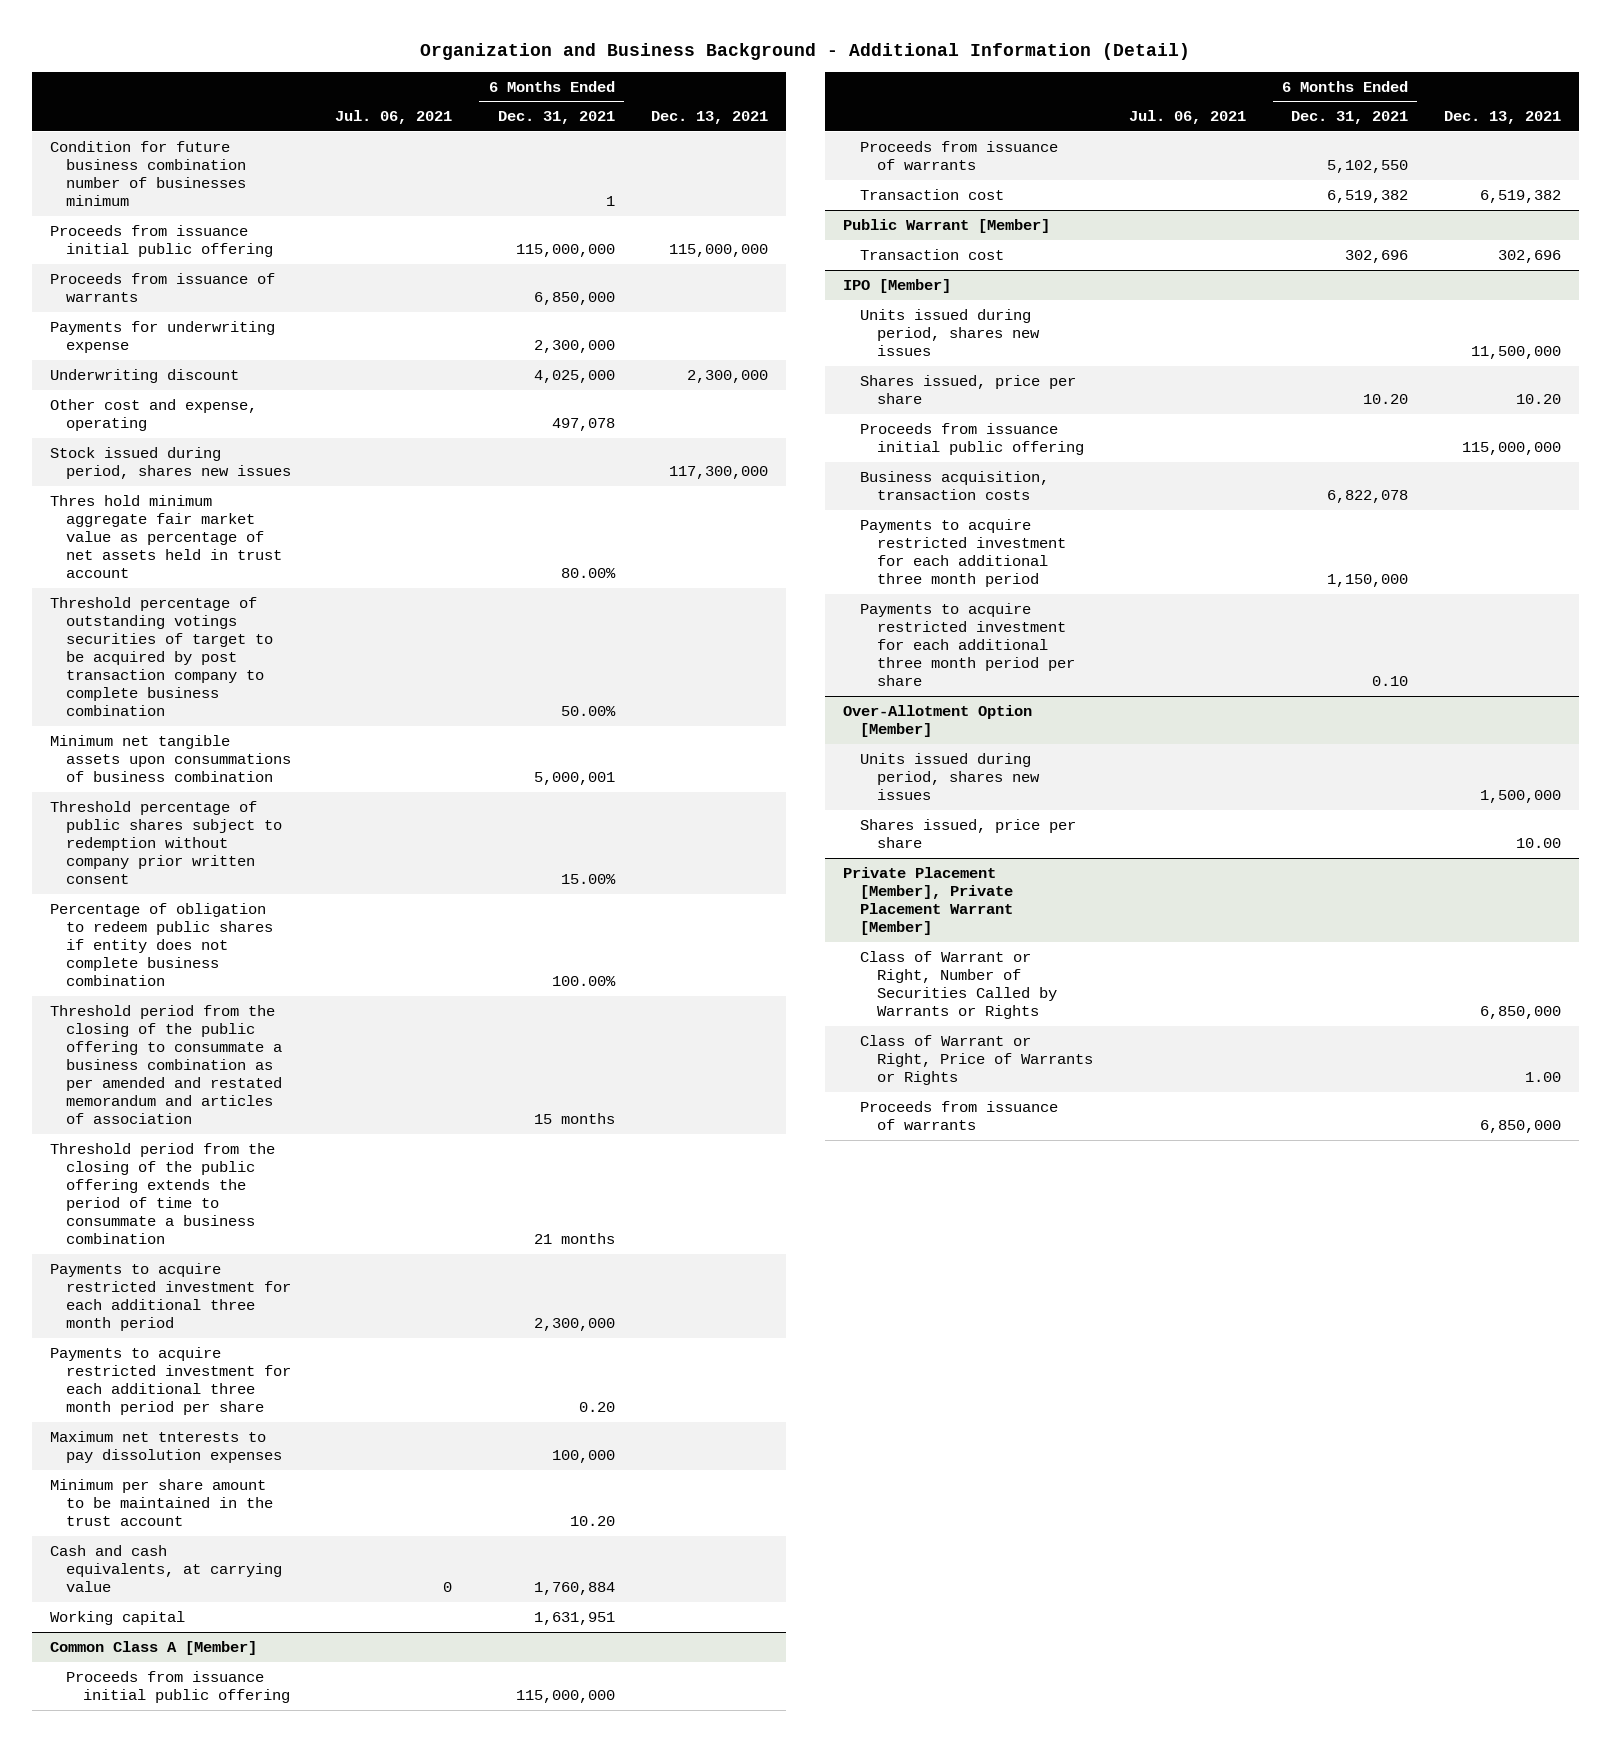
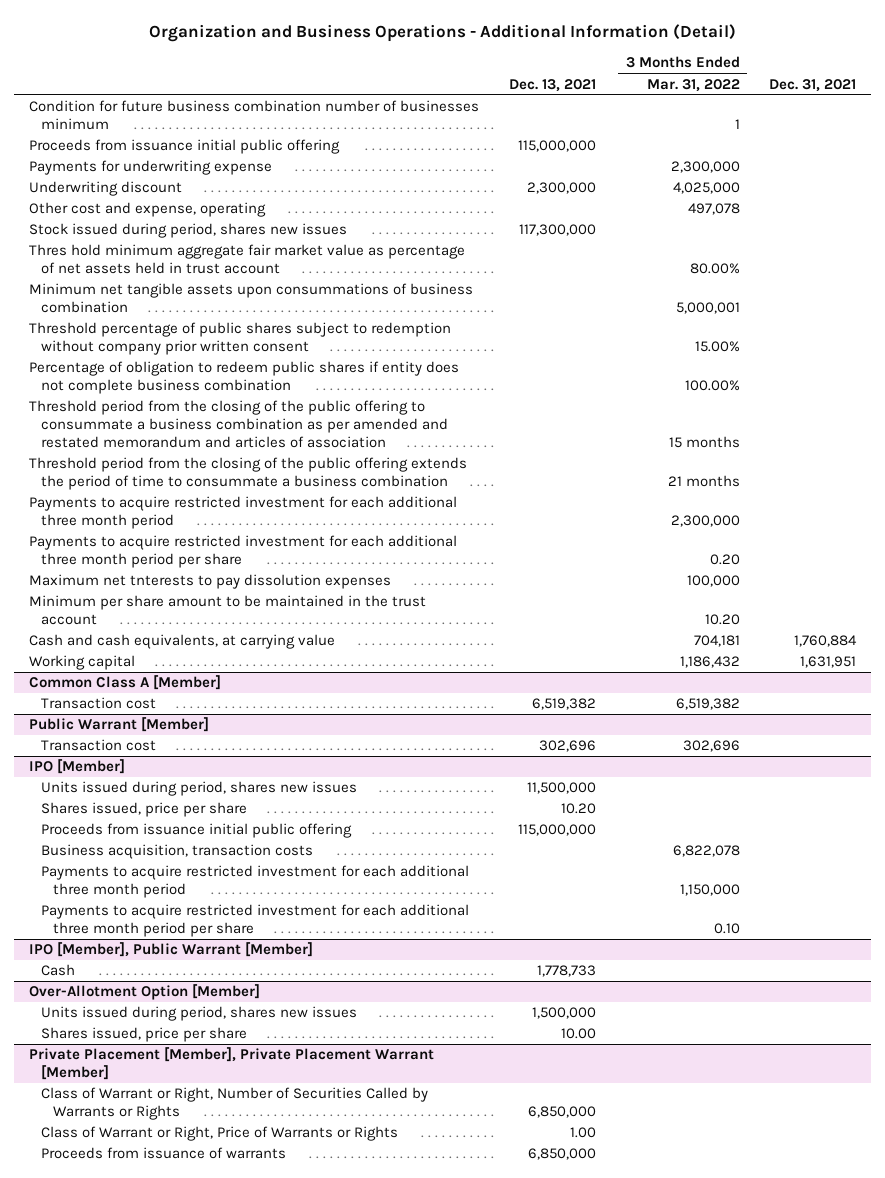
- Organization and Business Background - Additional Information (Detail)
+ Organization and Business Operations - Additional Information (Detail)
- | Jul. 06, 2021 | 6 Months Ended Dec. 31, 2021 | Dec. 13, 2021
+ | Dec. 13, 2021 | 3 Months Ended Mar. 31, 2022 | Dec. 31, 2021
- Proceeds from issuance of warrants | | 6,850,000 |
- Threshold percentage of outstanding votings securities of target to be acquired by post transaction company to complete business combination | | 50.00% |
@ Common Class A [Member]
- Proceeds from issuance initial public offering | | 115,000,000 |
- Proceeds from issuance of warrants | | 5,102,550 |
+ IPO [Member], Public Warrant [Member]
+ Cash | 1,778,733 | |

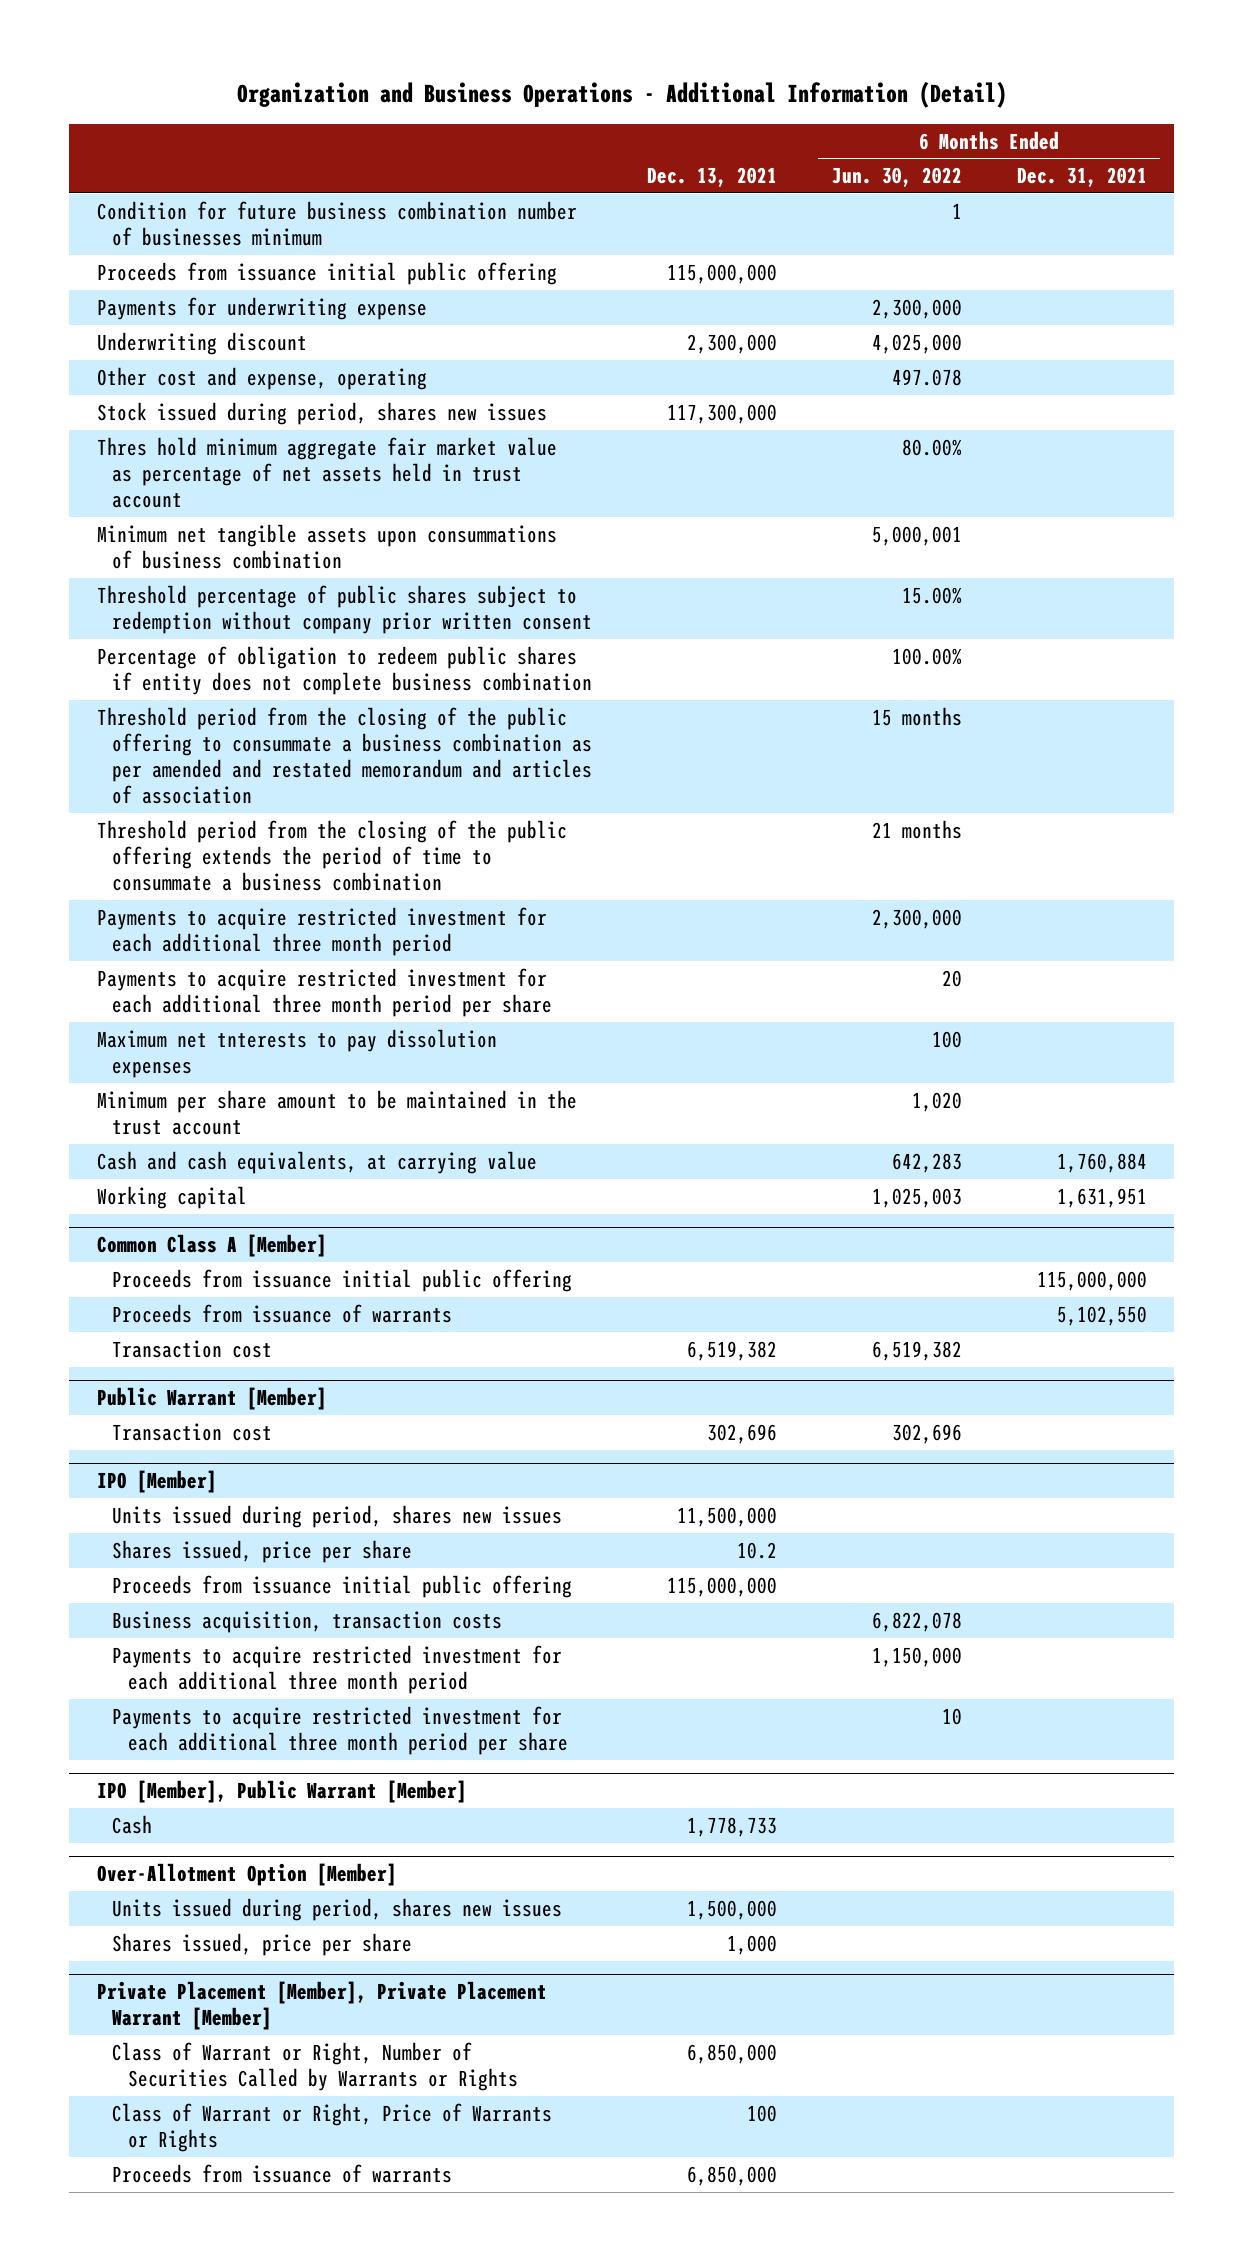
- | Dec. 13, 2021 | 3 Months Ended Mar. 31, 2022 | Dec. 31, 2021
+ | Dec. 13, 2021 | 6 Months Ended Jun. 30, 2022 | 6 Months Ended Dec. 31, 2021
@ Common Class A [Member]
+ Proceeds from issuance initial public offering | | | 115,000,000
+ Proceeds from issuance of warrants | | | 5,102,550
@ IPO [Member]
- Shares issued, price per share | 10.20 | |
+ Shares issued, price per share | 10.2 | |
@ Over-Allotment Option [Member]
- Shares issued, price per share | 10.00 | |
+ Shares issued, price per share | 1,000 | |
@ Private Placement [Member], Private Placement Warrant [Member]
- Class of Warrant or Right, Price of Warrants or Rights | 1.00 | |
+ Class of Warrant or Right, Price of Warrants or Rights | 100 | |

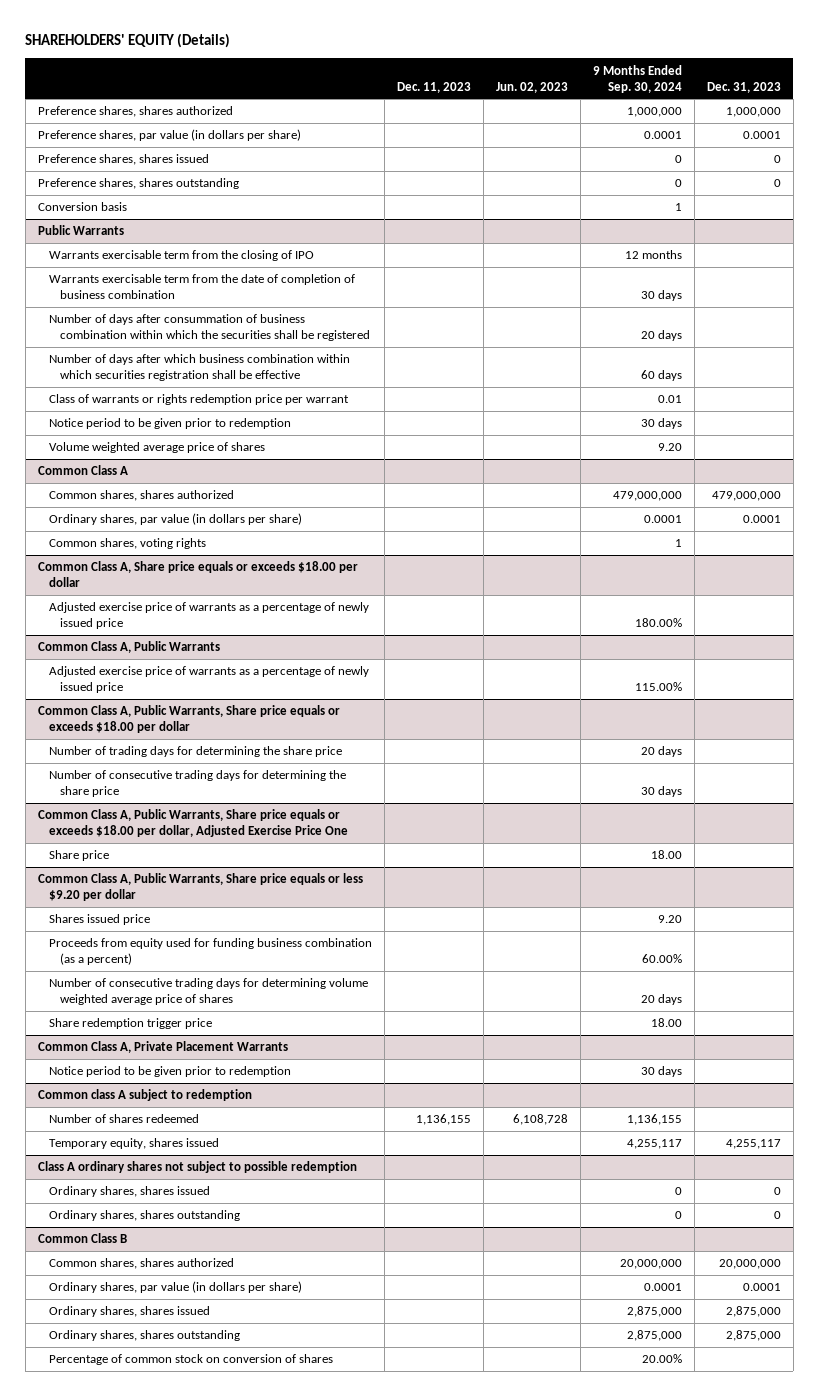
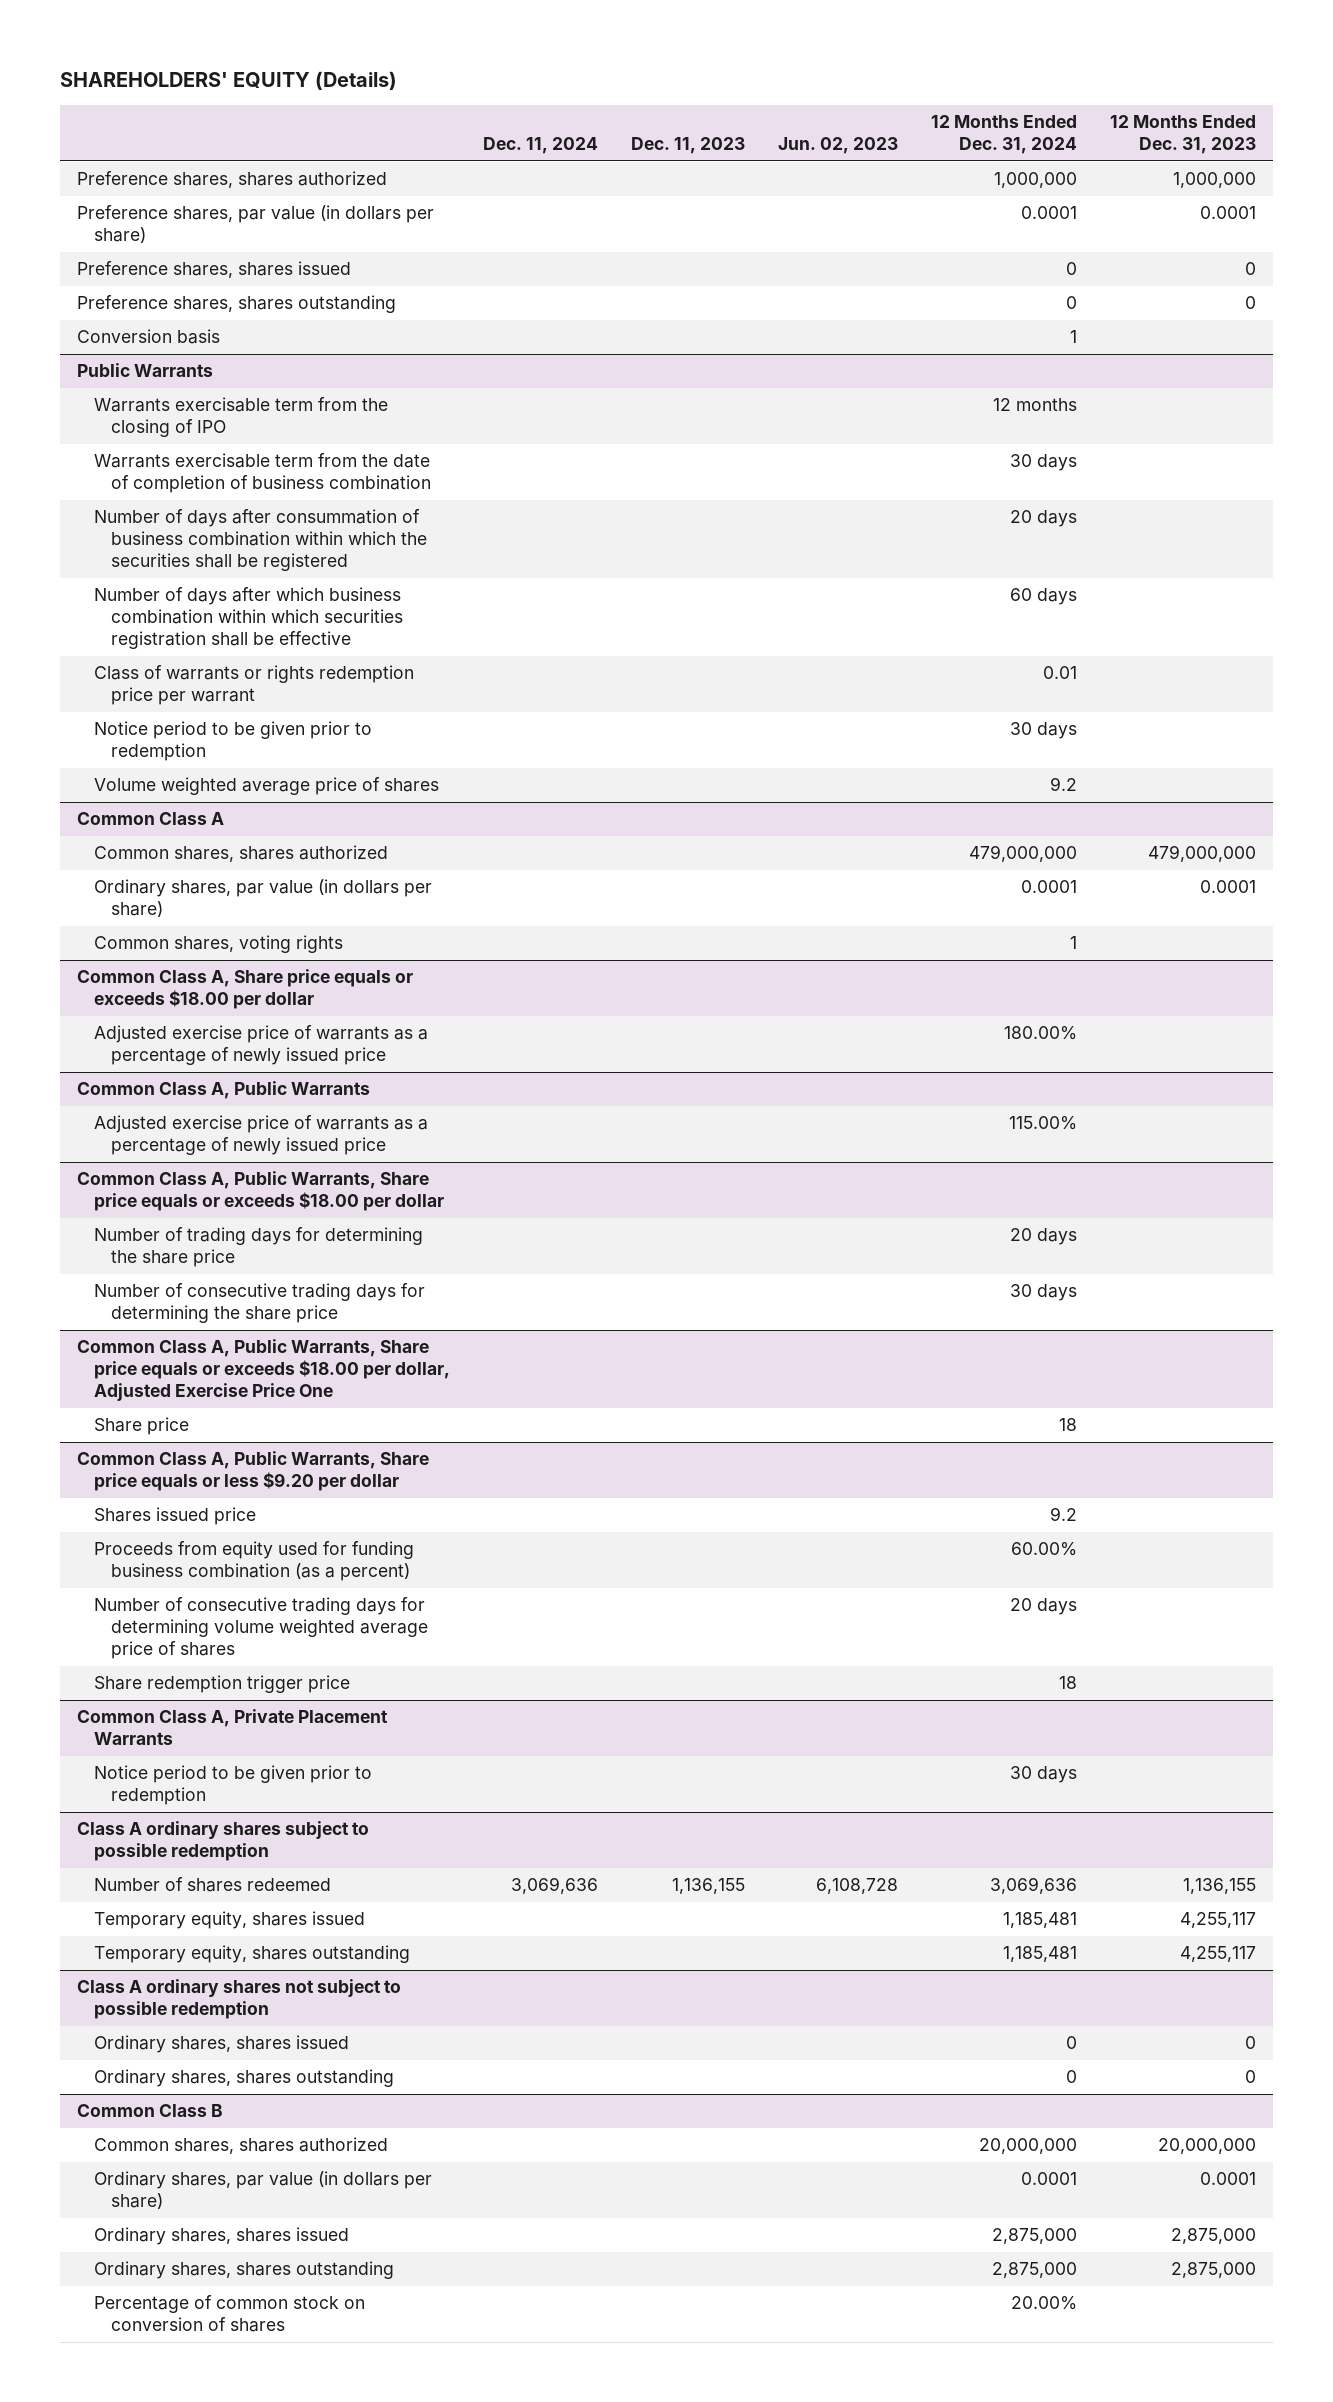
- | Dec. 11, 2023 | Jun. 02, 2023 | 9 Months Ended Sep. 30, 2024 | Dec. 31, 2023
+ | Dec. 11, 2024 | Dec. 11, 2023 | Jun. 02, 2023 | 12 Months Ended Dec. 31, 2024 | 12 Months Ended Dec. 31, 2023
- Common class A subject to redemption
+ Class A ordinary shares subject to possible redemption
+ Temporary equity, shares outstanding | | | | 1,185,481 | 4,255,117

